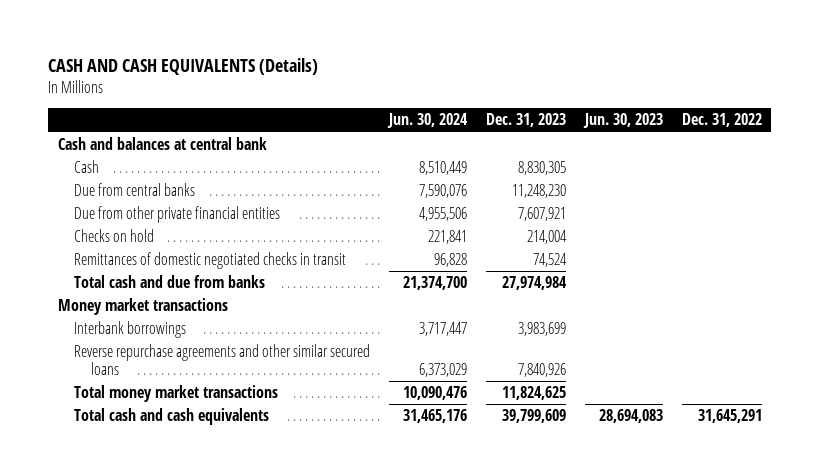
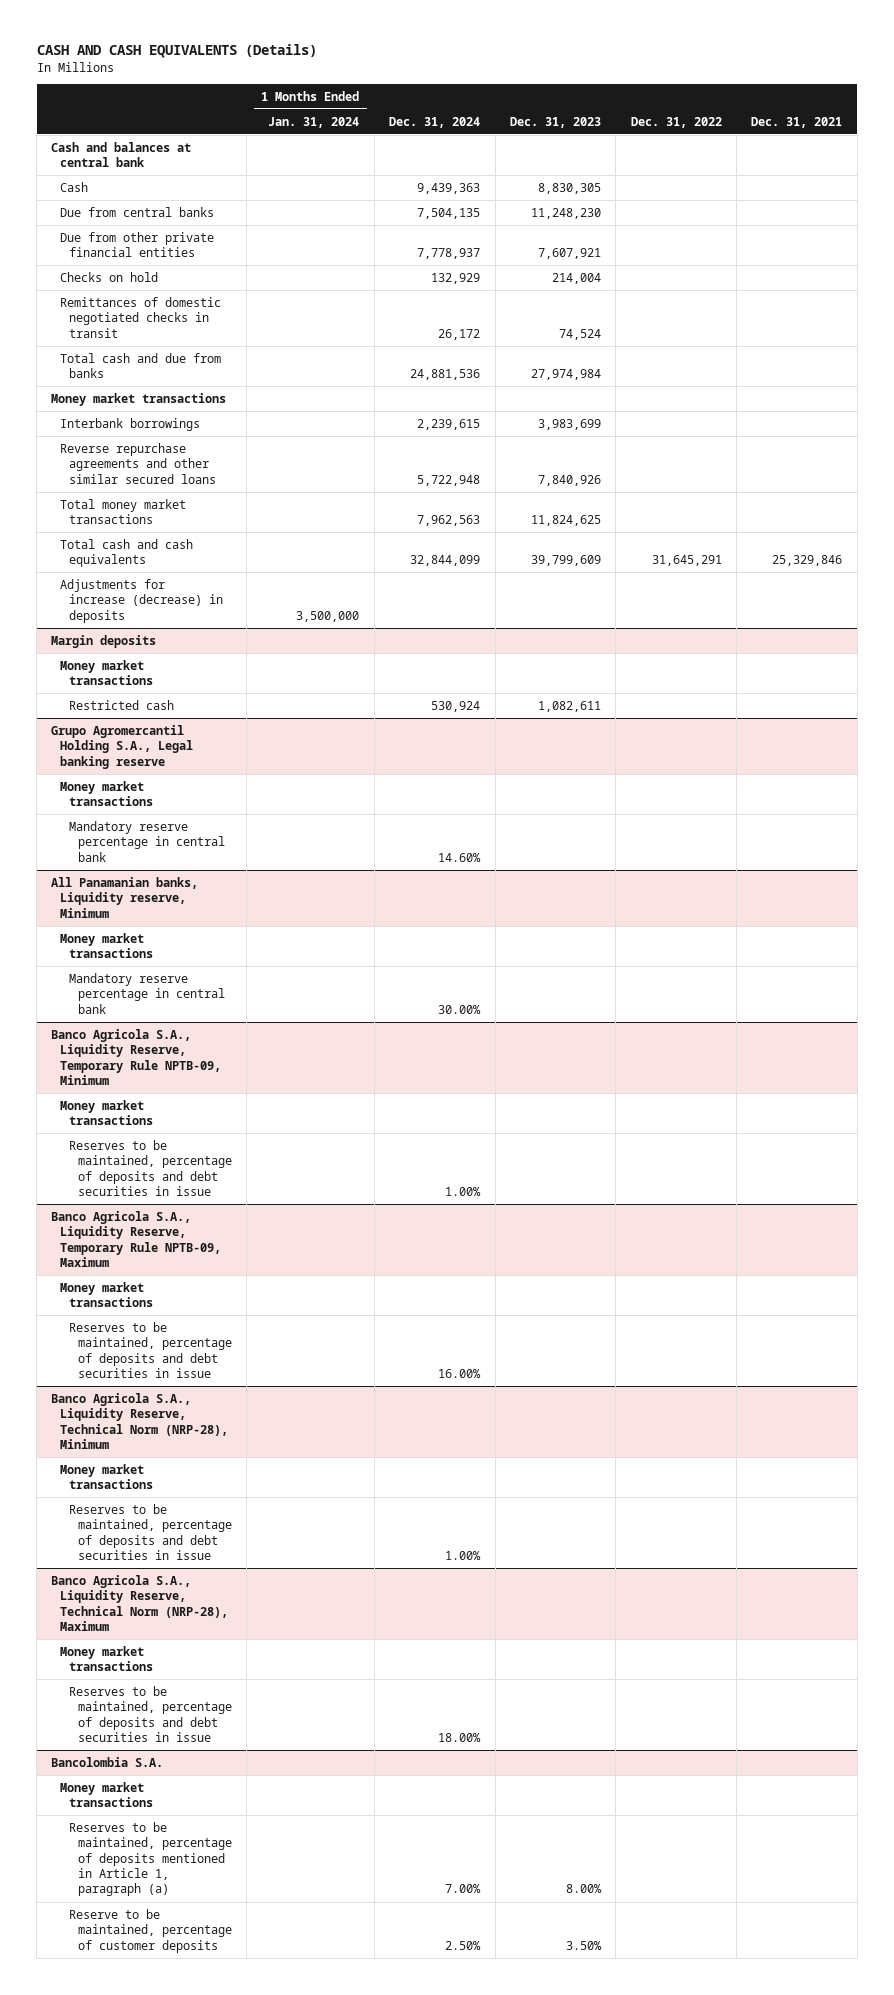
- | Jun. 30, 2024 | Dec. 31, 2023 | Jun. 30, 2023 | Dec. 31, 2022
+ | 1 Months Ended Jan. 31, 2024 | Dec. 31, 2024 | Dec. 31, 2023 | Dec. 31, 2022 | Dec. 31, 2021
+ Adjustments for increase (decrease) in deposits | 3,500,000 | | | |
+ Margin deposits
+ Money market transactions
+ Restricted cash | | 530,924 | 1,082,611 | |
+ Grupo Agromercantil Holding S.A., Legal banking reserve
+ Money market transactions
+ Mandatory reserve percentage in central bank | | 14.60% | | |
+ All Panamanian banks, Liquidity reserve, Minimum
+ Money market transactions
+ Mandatory reserve percentage in central bank | | 30.00% | | |
+ Banco Agricola S.A., Liquidity Reserve, Temporary Rule NPTB-09, Minimum
+ Money market transactions
+ Reserves to be maintained, percentage of deposits and debt securities in issue | | 1.00% | | |
+ Banco Agricola S.A., Liquidity Reserve, Temporary Rule NPTB-09, Maximum
+ Money market transactions
+ Reserves to be maintained, percentage of deposits and debt securities in issue | | 16.00% | | |
+ Banco Agricola S.A., Liquidity Reserve, Technical Norm (NRP-28), Minimum
+ Money market transactions
+ Reserves to be maintained, percentage of deposits and debt securities in issue | | 1.00% | | |
+ Banco Agricola S.A., Liquidity Reserve, Technical Norm (NRP-28), Maximum
+ Money market transactions
+ Reserves to be maintained, percentage of deposits and debt securities in issue | | 18.00% | | |
+ Bancolombia S.A.
+ Money market transactions
+ Reserves to be maintained, percentage of deposits mentioned in Article 1, paragraph (a) | | 7.00% | 8.00% | |
+ Reserve to be maintained, percentage of customer deposits | | 2.50% | 3.50% | |

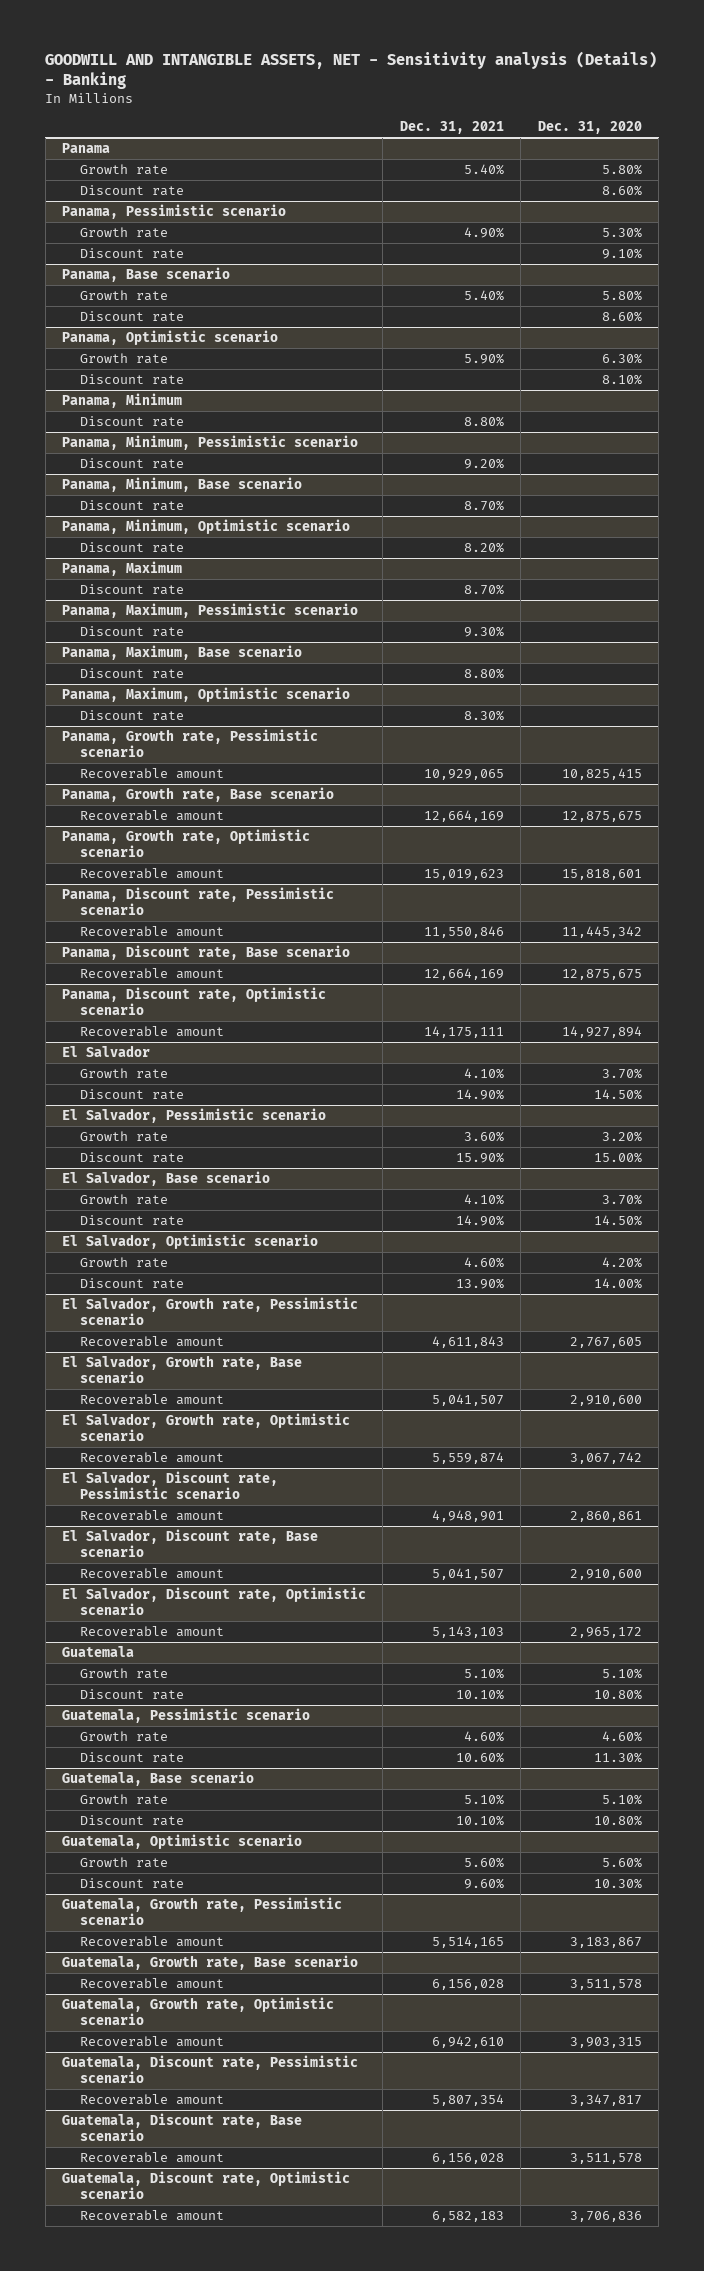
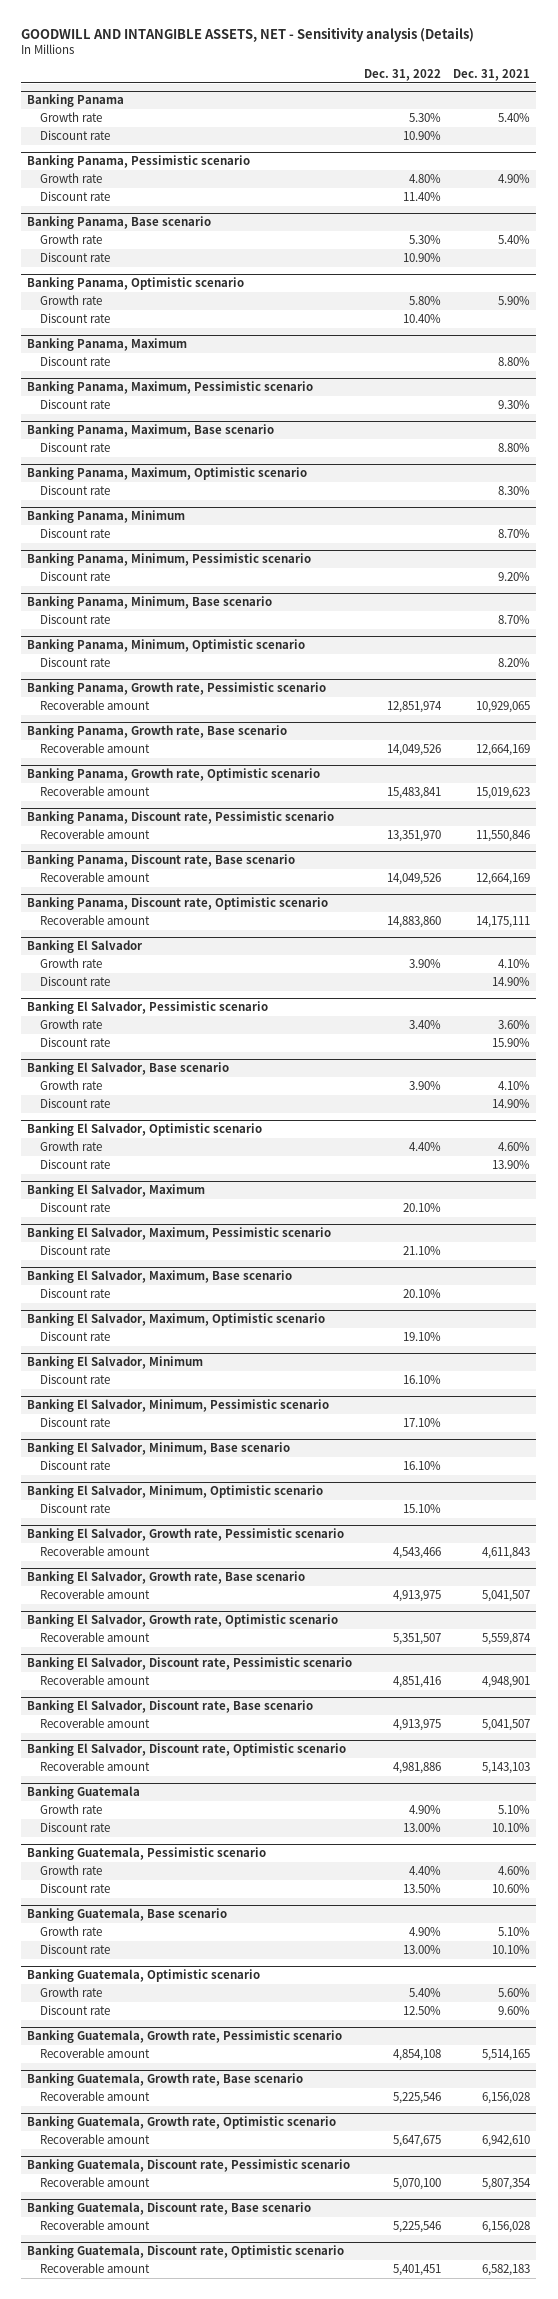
- GOODWILL AND INTANGIBLE ASSETS, NET - Sensitivity analysis (Details) - Banking
+ GOODWILL AND INTANGIBLE ASSETS, NET - Sensitivity analysis (Details)
- | Dec. 31, 2021 | Dec. 31, 2020
+ | Dec. 31, 2022 | Dec. 31, 2021
- Panama
+ Banking Panama
- Panama, Pessimistic scenario
+ Banking Panama, Pessimistic scenario
- Panama, Base scenario
+ Banking Panama, Base scenario
- Panama, Optimistic scenario
+ Banking Panama, Optimistic scenario
- Panama, Minimum
+ Banking Panama, Maximum
- Panama, Minimum, Pessimistic scenario
- Discount rate | 9.20% |
- Panama, Minimum, Base scenario
- Discount rate | 8.70% |
- Panama, Minimum, Optimistic scenario
- Discount rate | 8.20% |
- Panama, Maximum
- Discount rate | 8.70% |
- Panama, Maximum, Pessimistic scenario
+ Banking Panama, Maximum, Pessimistic scenario
- Panama, Maximum, Base scenario
+ Banking Panama, Maximum, Base scenario
- Panama, Maximum, Optimistic scenario
+ Banking Panama, Maximum, Optimistic scenario
- Panama, Growth rate, Pessimistic scenario
+ Banking Panama, Minimum
+ Discount rate | | 8.70%
+ Banking Panama, Minimum, Pessimistic scenario
+ Discount rate | | 9.20%
+ Banking Panama, Minimum, Base scenario
+ Discount rate | | 8.70%
+ Banking Panama, Minimum, Optimistic scenario
+ Discount rate | | 8.20%
+ Banking Panama, Growth rate, Pessimistic scenario
- Panama, Growth rate, Base scenario
+ Banking Panama, Growth rate, Base scenario
- Panama, Growth rate, Optimistic scenario
+ Banking Panama, Growth rate, Optimistic scenario
- Panama, Discount rate, Pessimistic scenario
+ Banking Panama, Discount rate, Pessimistic scenario
- Panama, Discount rate, Base scenario
+ Banking Panama, Discount rate, Base scenario
- Panama, Discount rate, Optimistic scenario
+ Banking Panama, Discount rate, Optimistic scenario
- El Salvador
+ Banking El Salvador
- El Salvador, Pessimistic scenario
+ Banking El Salvador, Pessimistic scenario
- El Salvador, Base scenario
+ Banking El Salvador, Base scenario
- El Salvador, Optimistic scenario
+ Banking El Salvador, Optimistic scenario
- El Salvador, Growth rate, Pessimistic scenario
+ Banking El Salvador, Maximum
+ Discount rate | 20.10% |
+ Banking El Salvador, Maximum, Pessimistic scenario
+ Discount rate | 21.10% |
+ Banking El Salvador, Maximum, Base scenario
+ Discount rate | 20.10% |
+ Banking El Salvador, Maximum, Optimistic scenario
+ Discount rate | 19.10% |
+ Banking El Salvador, Minimum
+ Discount rate | 16.10% |
+ Banking El Salvador, Minimum, Pessimistic scenario
+ Discount rate | 17.10% |
+ Banking El Salvador, Minimum, Base scenario
+ Discount rate | 16.10% |
+ Banking El Salvador, Minimum, Optimistic scenario
+ Discount rate | 15.10% |
+ Banking El Salvador, Growth rate, Pessimistic scenario
- El Salvador, Growth rate, Base scenario
+ Banking El Salvador, Growth rate, Base scenario
- El Salvador, Growth rate, Optimistic scenario
+ Banking El Salvador, Growth rate, Optimistic scenario
- El Salvador, Discount rate, Pessimistic scenario
+ Banking El Salvador, Discount rate, Pessimistic scenario
- El Salvador, Discount rate, Base scenario
+ Banking El Salvador, Discount rate, Base scenario
- El Salvador, Discount rate, Optimistic scenario
+ Banking El Salvador, Discount rate, Optimistic scenario
- Guatemala
+ Banking Guatemala
- Guatemala, Pessimistic scenario
+ Banking Guatemala, Pessimistic scenario
- Guatemala, Base scenario
+ Banking Guatemala, Base scenario
- Guatemala, Optimistic scenario
+ Banking Guatemala, Optimistic scenario
- Guatemala, Growth rate, Pessimistic scenario
+ Banking Guatemala, Growth rate, Pessimistic scenario
- Guatemala, Growth rate, Base scenario
+ Banking Guatemala, Growth rate, Base scenario
- Guatemala, Growth rate, Optimistic scenario
+ Banking Guatemala, Growth rate, Optimistic scenario
- Guatemala, Discount rate, Pessimistic scenario
+ Banking Guatemala, Discount rate, Pessimistic scenario
- Guatemala, Discount rate, Base scenario
+ Banking Guatemala, Discount rate, Base scenario
- Guatemala, Discount rate, Optimistic scenario
+ Banking Guatemala, Discount rate, Optimistic scenario

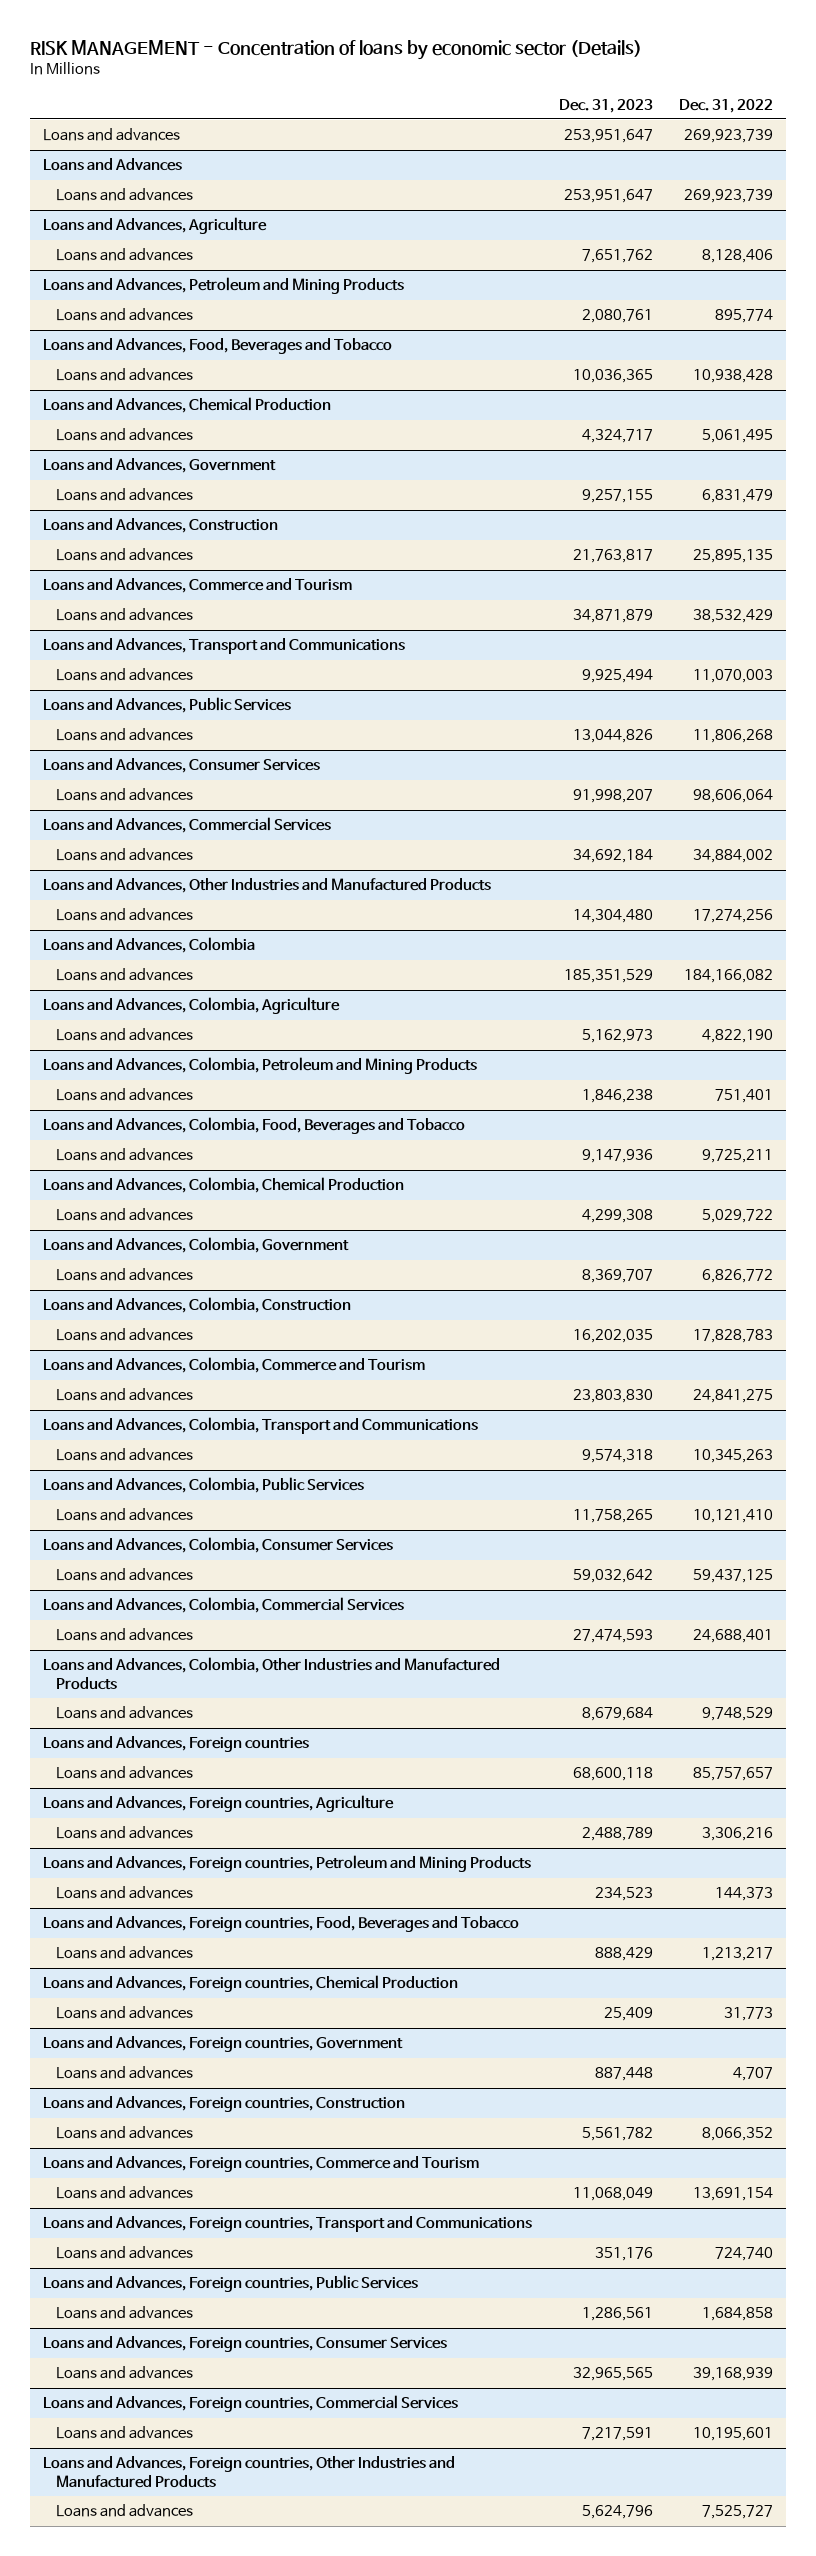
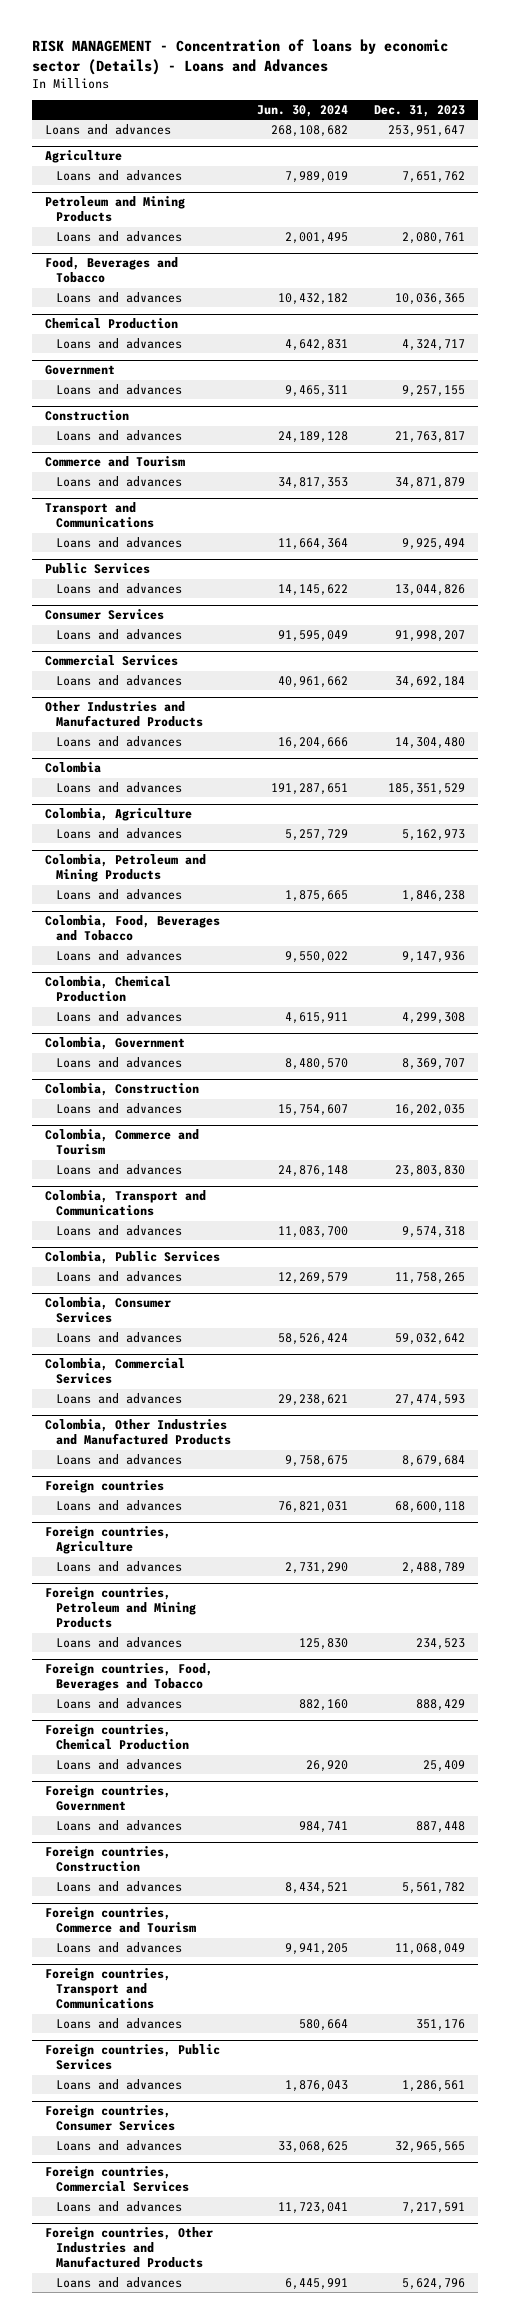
- RISK MANAGEMENT - Concentration of loans by economic sector (Details)
+ RISK MANAGEMENT - Concentration of loans by economic sector (Details) - Loans and Advances
- | Dec. 31, 2023 | Dec. 31, 2022
+ | Jun. 30, 2024 | Dec. 31, 2023
- Loans and Advances
- Loans and advances | 253,951,647 | 269,923,739
- Loans and Advances, Agriculture
+ Agriculture
- Loans and Advances, Petroleum and Mining Products
+ Petroleum and Mining Products
- Loans and Advances, Food, Beverages and Tobacco
+ Food, Beverages and Tobacco
- Loans and Advances, Chemical Production
+ Chemical Production
- Loans and Advances, Government
+ Government
- Loans and Advances, Construction
+ Construction
- Loans and Advances, Commerce and Tourism
+ Commerce and Tourism
- Loans and Advances, Transport and Communications
+ Transport and Communications
- Loans and Advances, Public Services
+ Public Services
- Loans and Advances, Consumer Services
+ Consumer Services
- Loans and Advances, Commercial Services
+ Commercial Services
- Loans and Advances, Other Industries and Manufactured Products
+ Other Industries and Manufactured Products
- Loans and Advances, Colombia
+ Colombia
- Loans and Advances, Colombia, Agriculture
+ Colombia, Agriculture
- Loans and Advances, Colombia, Petroleum and Mining Products
+ Colombia, Petroleum and Mining Products
- Loans and Advances, Colombia, Food, Beverages and Tobacco
+ Colombia, Food, Beverages and Tobacco
- Loans and Advances, Colombia, Chemical Production
+ Colombia, Chemical Production
- Loans and Advances, Colombia, Government
+ Colombia, Government
- Loans and Advances, Colombia, Construction
+ Colombia, Construction
- Loans and Advances, Colombia, Commerce and Tourism
+ Colombia, Commerce and Tourism
- Loans and Advances, Colombia, Transport and Communications
+ Colombia, Transport and Communications
- Loans and Advances, Colombia, Public Services
+ Colombia, Public Services
- Loans and Advances, Colombia, Consumer Services
+ Colombia, Consumer Services
- Loans and Advances, Colombia, Commercial Services
+ Colombia, Commercial Services
- Loans and Advances, Colombia, Other Industries and Manufactured Products
+ Colombia, Other Industries and Manufactured Products
- Loans and Advances, Foreign countries
+ Foreign countries
- Loans and Advances, Foreign countries, Agriculture
+ Foreign countries, Agriculture
- Loans and Advances, Foreign countries, Petroleum and Mining Products
+ Foreign countries, Petroleum and Mining Products
- Loans and Advances, Foreign countries, Food, Beverages and Tobacco
+ Foreign countries, Food, Beverages and Tobacco
- Loans and Advances, Foreign countries, Chemical Production
+ Foreign countries, Chemical Production
- Loans and Advances, Foreign countries, Government
+ Foreign countries, Government
- Loans and Advances, Foreign countries, Construction
+ Foreign countries, Construction
- Loans and Advances, Foreign countries, Commerce and Tourism
+ Foreign countries, Commerce and Tourism
- Loans and Advances, Foreign countries, Transport and Communications
+ Foreign countries, Transport and Communications
- Loans and Advances, Foreign countries, Public Services
+ Foreign countries, Public Services
- Loans and Advances, Foreign countries, Consumer Services
+ Foreign countries, Consumer Services
- Loans and Advances, Foreign countries, Commercial Services
+ Foreign countries, Commercial Services
- Loans and Advances, Foreign countries, Other Industries and Manufactured Products
+ Foreign countries, Other Industries and Manufactured Products

